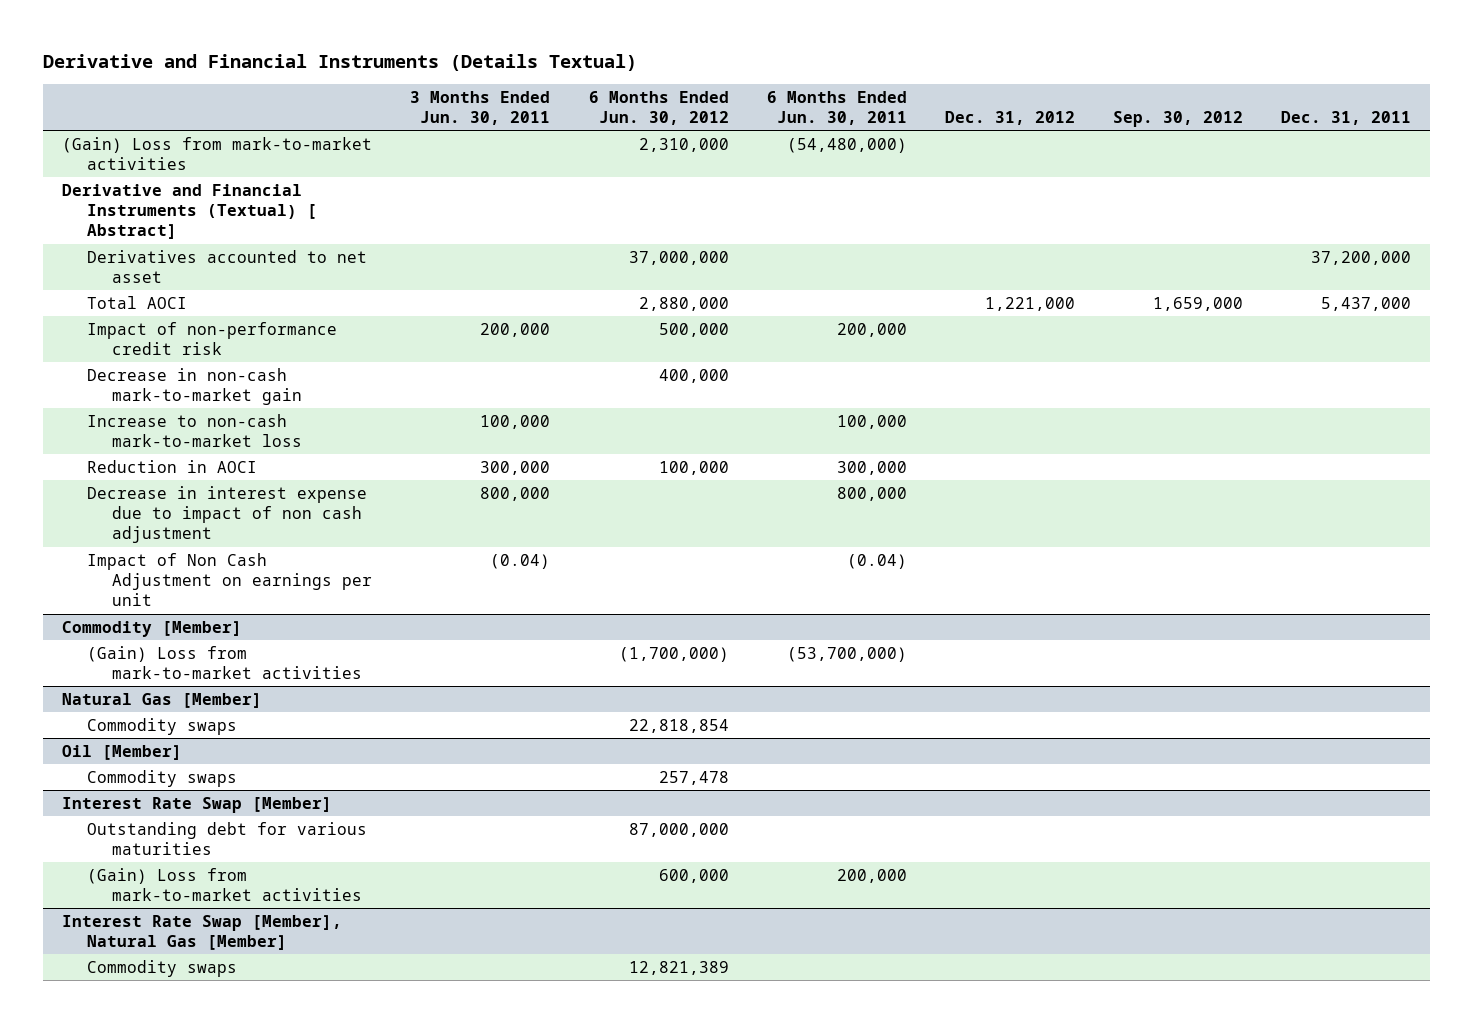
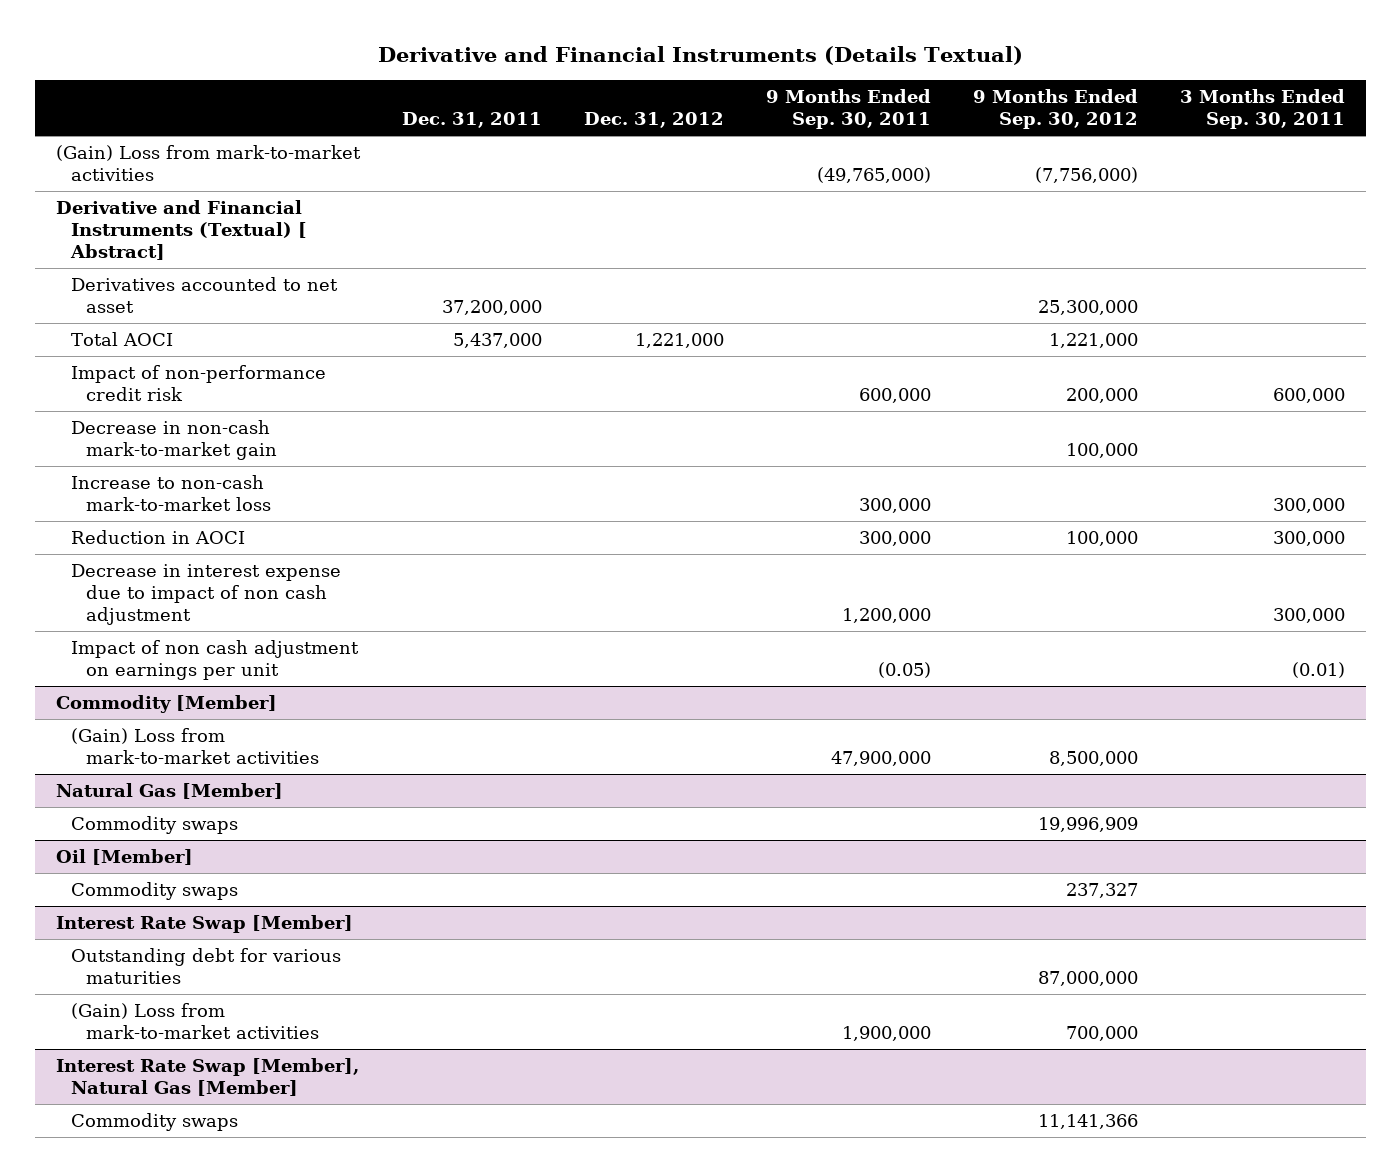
- | 3 Months Ended Jun. 30, 2011 | 6 Months Ended Jun. 30, 2012 | 6 Months Ended Jun. 30, 2011 | Dec. 31, 2012 | Sep. 30, 2012 | Dec. 31, 2011
+ | Dec. 31, 2011 | Dec. 31, 2012 | 9 Months Ended Sep. 30, 2011 | 9 Months Ended Sep. 30, 2012 | 3 Months Ended Sep. 30, 2011
- Impact of Non Cash Adjustment on earnings per unit | (0.04) | | (0.04) | | |
+ Impact of non cash adjustment on earnings per unit | | | (0.05) | | (0.01)

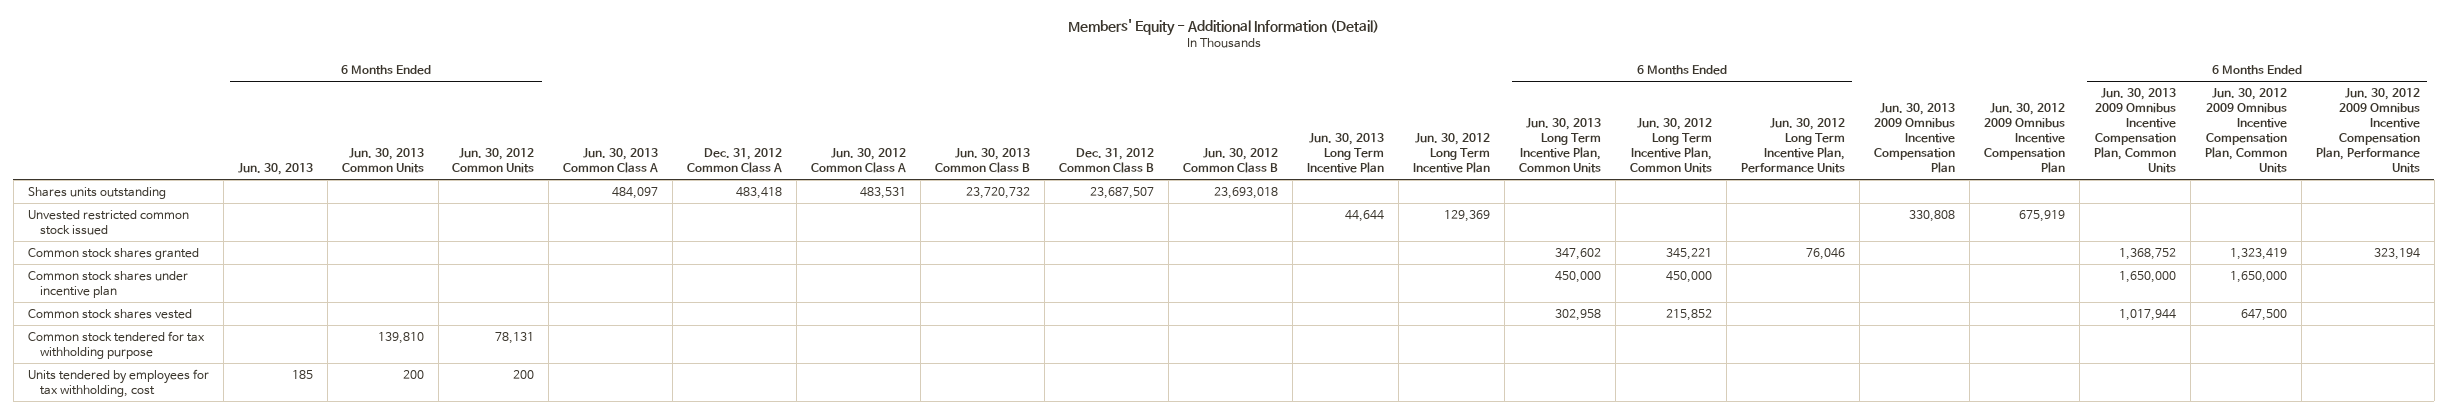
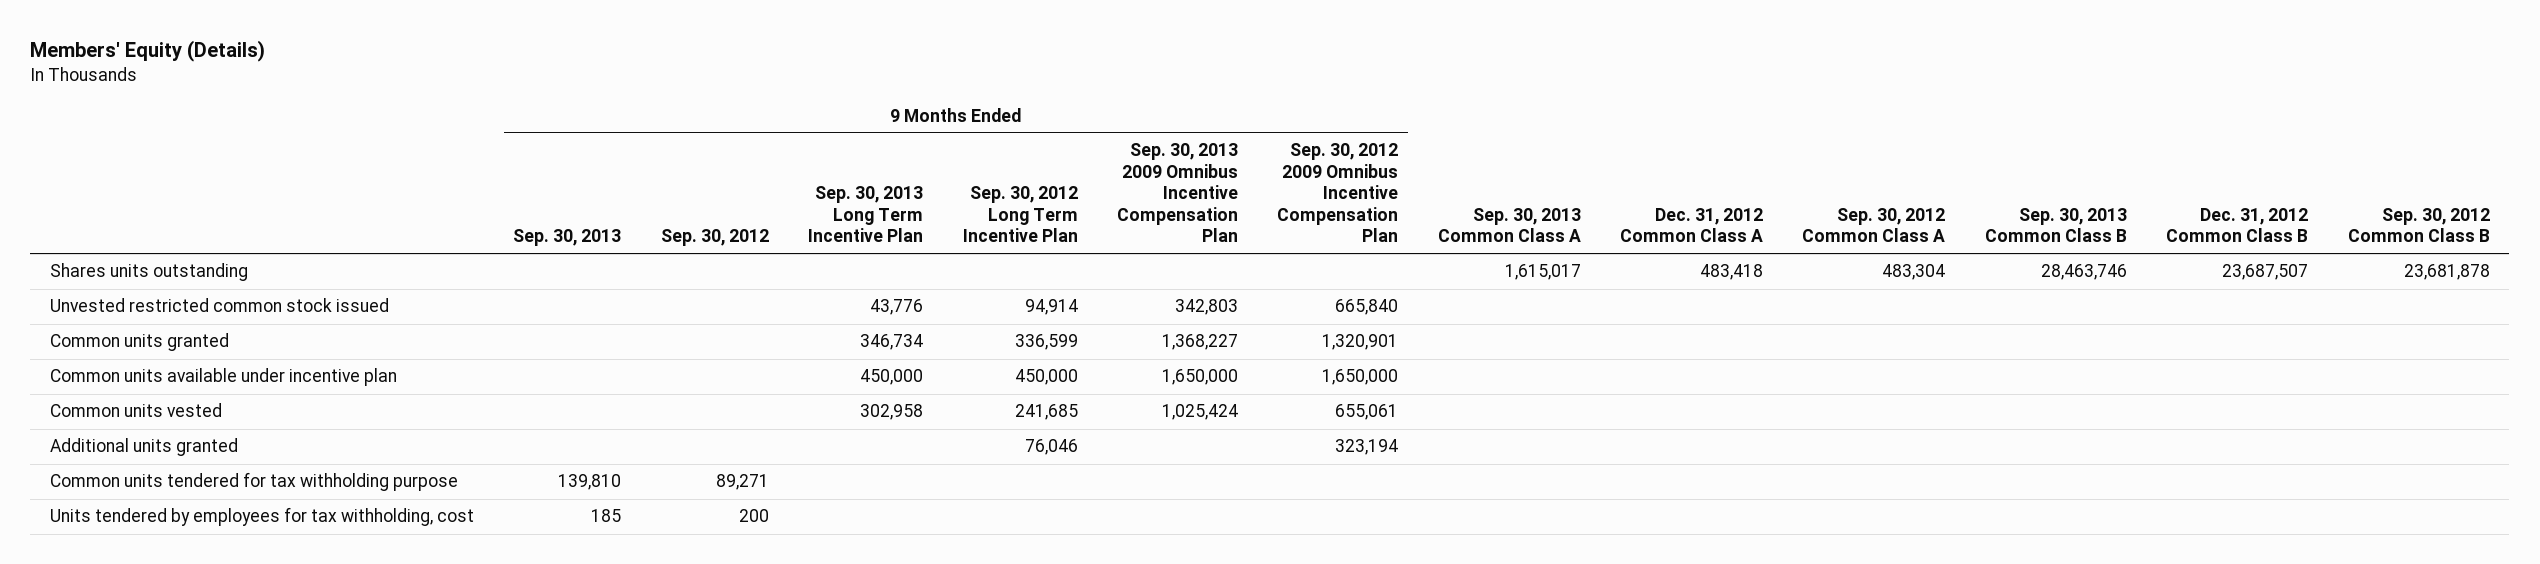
- Members' Equity - Additional Information (Detail)
+ Members' Equity (Details)
- | 6 Months Ended Jun. 30, 2013 | 6 Months Ended Jun. 30, 2013 Common Units | 6 Months Ended Jun. 30, 2012 Common Units | Jun. 30, 2013 Common Class A | Dec. 31, 2012 Common Class A | Jun. 30, 2012 Common Class A | Jun. 30, 2013 Common Class B | Dec. 31, 2012 Common Class B | Jun. 30, 2012 Common Class B | Jun. 30, 2013 Long Term Incentive Plan | Jun. 30, 2012 Long Term Incentive Plan | 6 Months Ended Jun. 30, 2013 Long Term Incentive Plan, Common Units | 6 Months Ended Jun. 30, 2012 Long Term Incentive Plan, Common Units | 6 Months Ended Jun. 30, 2012 Long Term Incentive Plan, Performance Units | Jun. 30, 2013 2009 Omnibus Incentive Compensation Plan | Jun. 30, 2012 2009 Omnibus Incentive Compensation Plan | 6 Months Ended Jun. 30, 2013 2009 Omnibus Incentive Compensation Plan, Common Units | 6 Months Ended Jun. 30, 2012 2009 Omnibus Incentive Compensation Plan, Common Units | 6 Months Ended Jun. 30, 2012 2009 Omnibus Incentive Compensation Plan, Performance Units
+ | 9 Months Ended Sep. 30, 2013 | 9 Months Ended Sep. 30, 2012 | 9 Months Ended Sep. 30, 2013 Long Term Incentive Plan | 9 Months Ended Sep. 30, 2012 Long Term Incentive Plan | 9 Months Ended Sep. 30, 2013 2009 Omnibus Incentive Compensation Plan | 9 Months Ended Sep. 30, 2012 2009 Omnibus Incentive Compensation Plan | Sep. 30, 2013 Common Class A | Dec. 31, 2012 Common Class A | Sep. 30, 2012 Common Class A | Sep. 30, 2013 Common Class B | Dec. 31, 2012 Common Class B | Sep. 30, 2012 Common Class B
- Common stock shares granted | | | | | | | | | | | | 347,602 | 345,221 | 76,046 | | | 1,368,752 | 1,323,419 | 323,194
- Common stock shares under incentive plan | | | | | | | | | | | | 450,000 | 450,000 | | | | 1,650,000 | 1,650,000 |
- Common stock shares vested | | | | | | | | | | | | 302,958 | 215,852 | | | | 1,017,944 | 647,500 |
- Common stock tendered for tax withholding purpose | | 139,810 | 78,131 | | | | | | | | | | | | | | | |
+ Common units granted | | | 346,734 | 336,599 | 1,368,227 | 1,320,901 | | | | | |
+ Common units available under incentive plan | | | 450,000 | 450,000 | 1,650,000 | 1,650,000 | | | | | |
+ Common units vested | | | 302,958 | 241,685 | 1,025,424 | 655,061 | | | | | |
+ Additional units granted | | | | 76,046 | | 323,194 | | | | | |
+ Common units tendered for tax withholding purpose | 139,810 | 89,271 | | | | | | | | | |

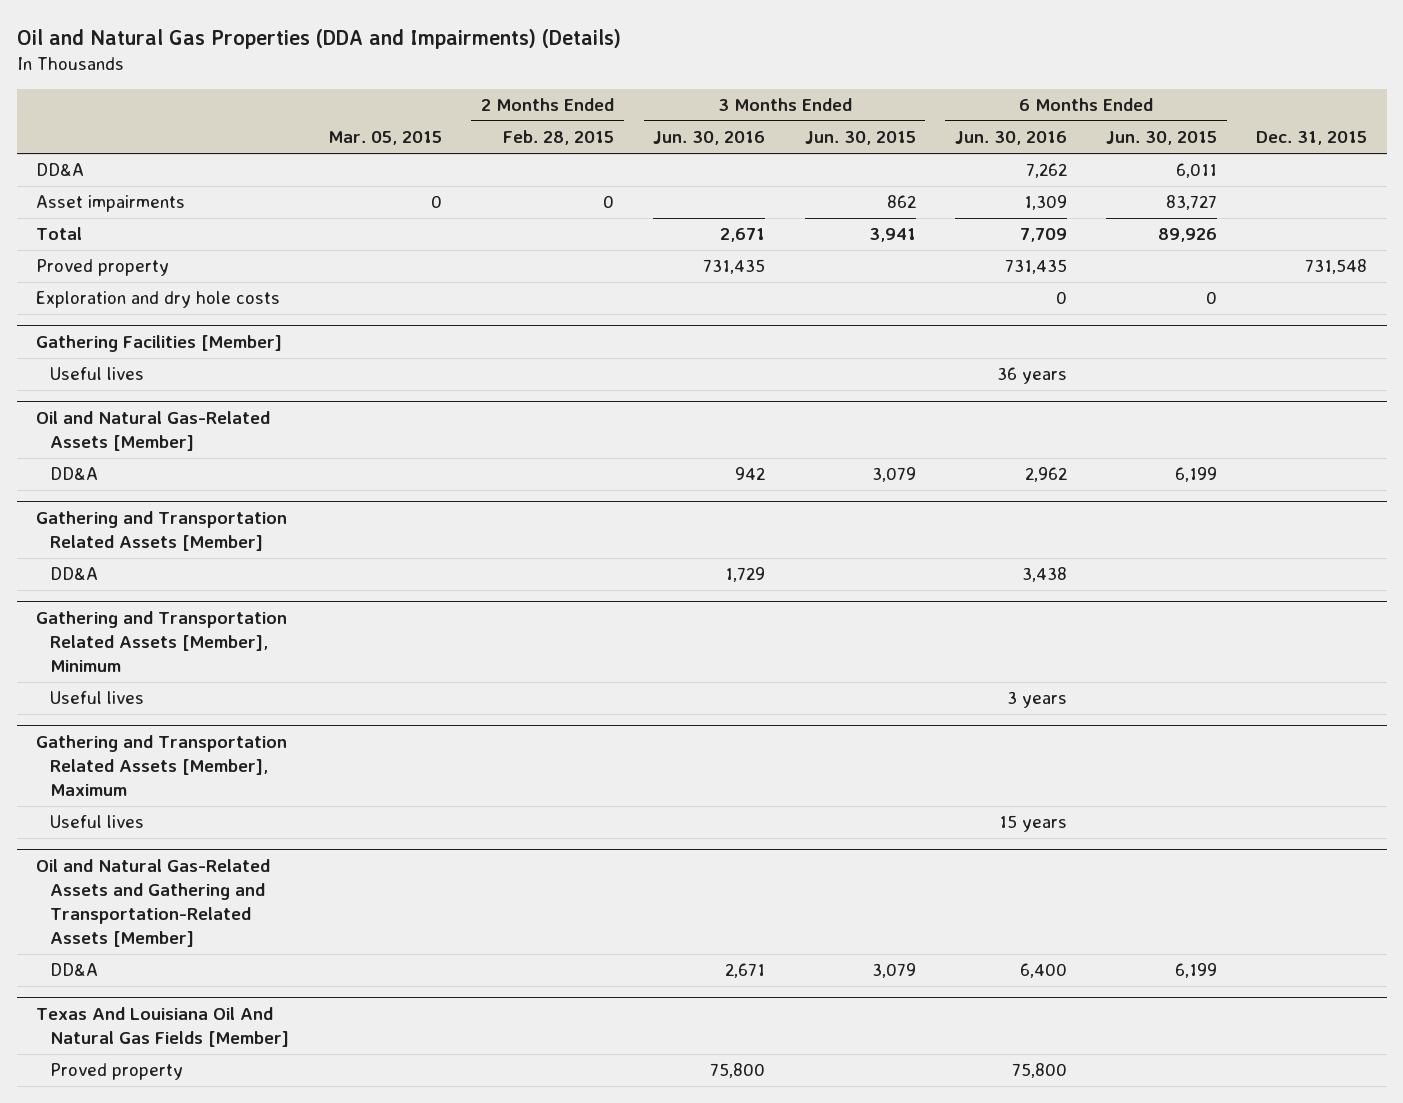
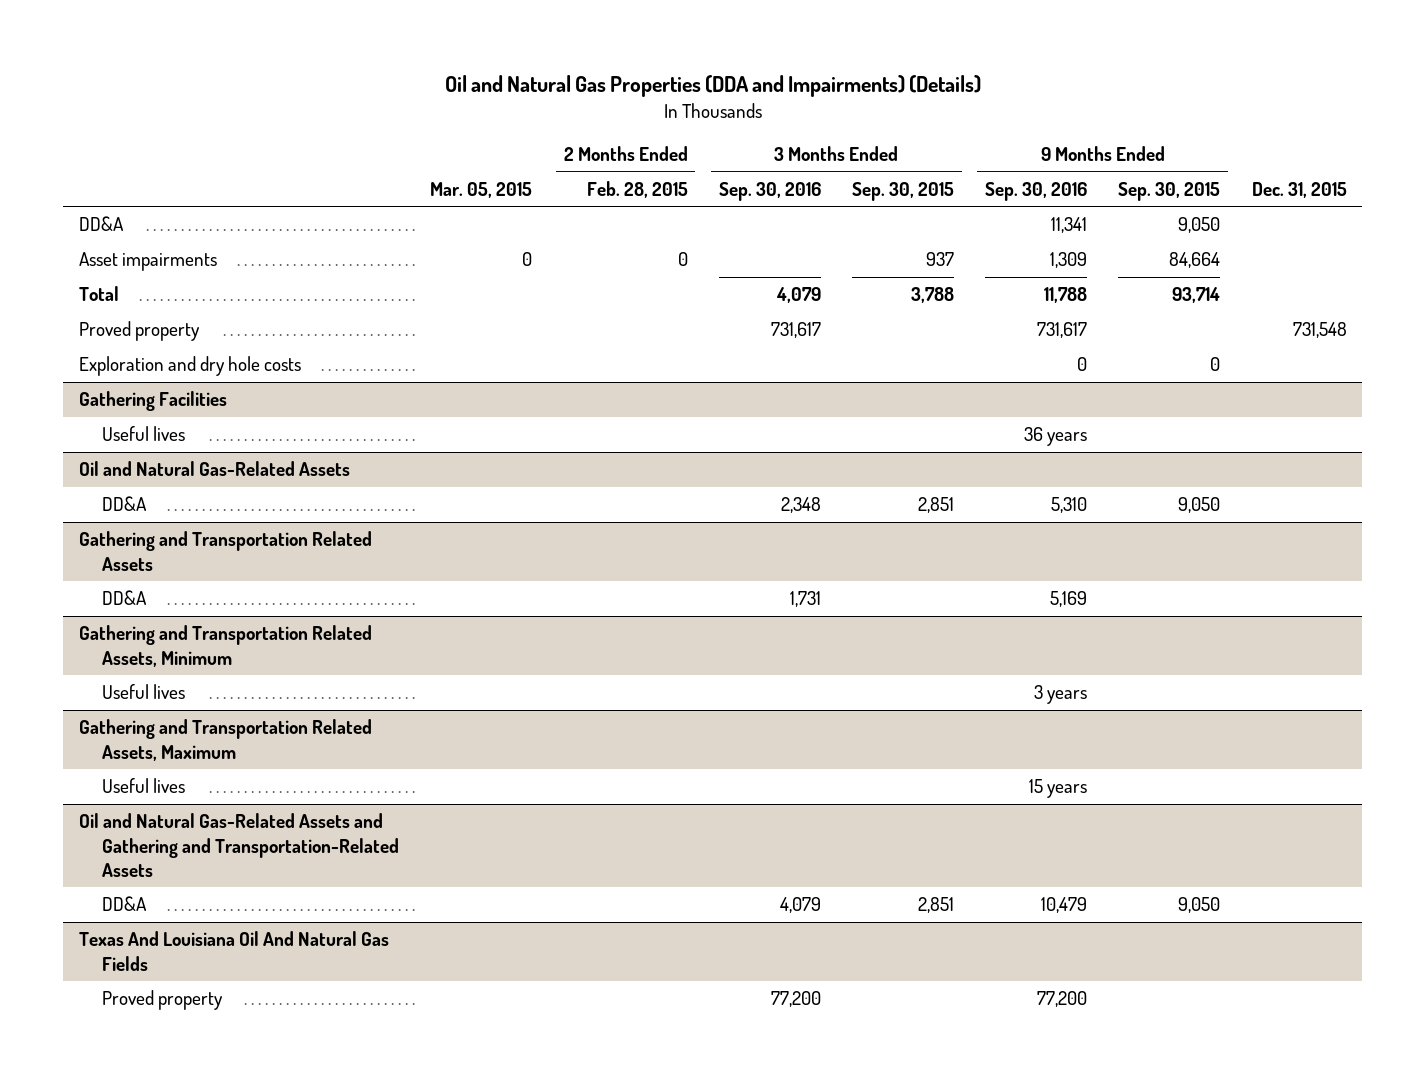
- | Mar. 05, 2015 | 2 Months Ended Feb. 28, 2015 | 3 Months Ended Jun. 30, 2016 | 3 Months Ended Jun. 30, 2015 | 6 Months Ended Jun. 30, 2016 | 6 Months Ended Jun. 30, 2015 | Dec. 31, 2015
+ | Mar. 05, 2015 | 2 Months Ended Feb. 28, 2015 | 3 Months Ended Sep. 30, 2016 | 3 Months Ended Sep. 30, 2015 | 9 Months Ended Sep. 30, 2016 | 9 Months Ended Sep. 30, 2015 | Dec. 31, 2015
- Gathering Facilities [Member]
+ Gathering Facilities
- Oil and Natural Gas-Related Assets [Member]
+ Oil and Natural Gas-Related Assets
- Gathering and Transportation Related Assets [Member]
+ Gathering and Transportation Related Assets
- Gathering and Transportation Related Assets [Member], Minimum
+ Gathering and Transportation Related Assets, Minimum
- Gathering and Transportation Related Assets [Member], Maximum
+ Gathering and Transportation Related Assets, Maximum
- Oil and Natural Gas-Related Assets and Gathering and Transportation-Related Assets [Member]
+ Oil and Natural Gas-Related Assets and Gathering and Transportation-Related Assets
- Texas And Louisiana Oil And Natural Gas Fields [Member]
+ Texas And Louisiana Oil And Natural Gas Fields

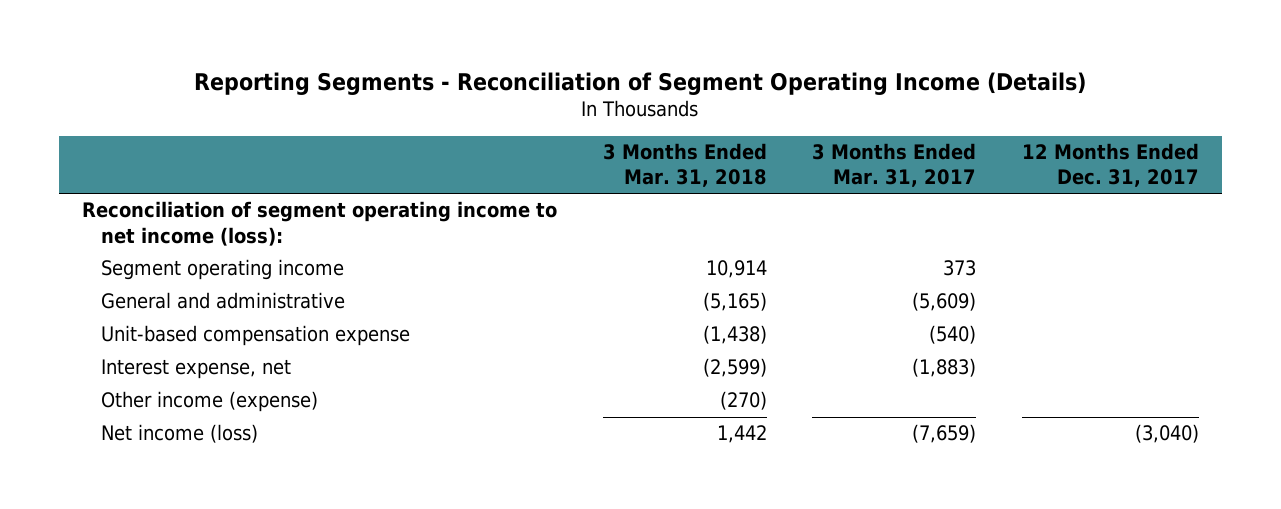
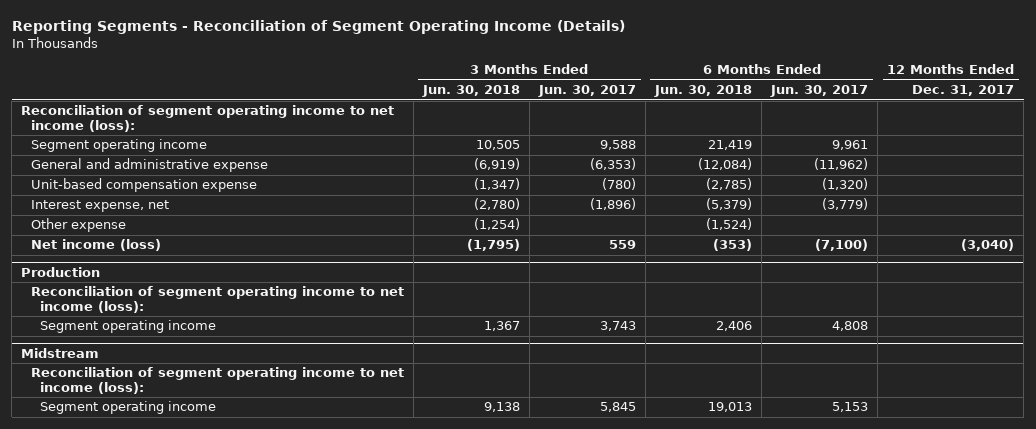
- | 3 Months Ended Mar. 31, 2018 | 3 Months Ended Mar. 31, 2017 | 12 Months Ended Dec. 31, 2017
+ | 3 Months Ended Jun. 30, 2018 | 3 Months Ended Jun. 30, 2017 | 6 Months Ended Jun. 30, 2018 | 6 Months Ended Jun. 30, 2017 | 12 Months Ended Dec. 31, 2017
- General and administrative | (5,165) | (5,609) |
+ General and administrative expense | (6,919) | (6,353) | (12,084) | (11,962) |
- Other income (expense) | (270) | |
+ Other expense | (1,254) | | (1,524) | |
+ Production
+ Reconciliation of segment operating income to net income (loss):
+ Segment operating income | 1,367 | 3,743 | 2,406 | 4,808 |
+ Midstream
+ Reconciliation of segment operating income to net income (loss):
+ Segment operating income | 9,138 | 5,845 | 19,013 | 5,153 |

